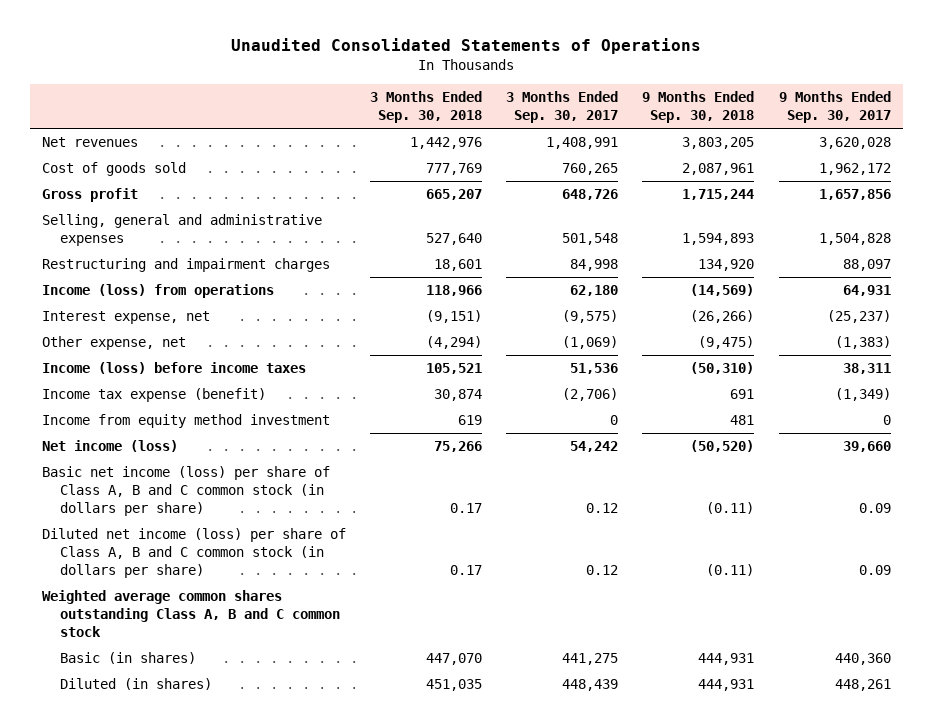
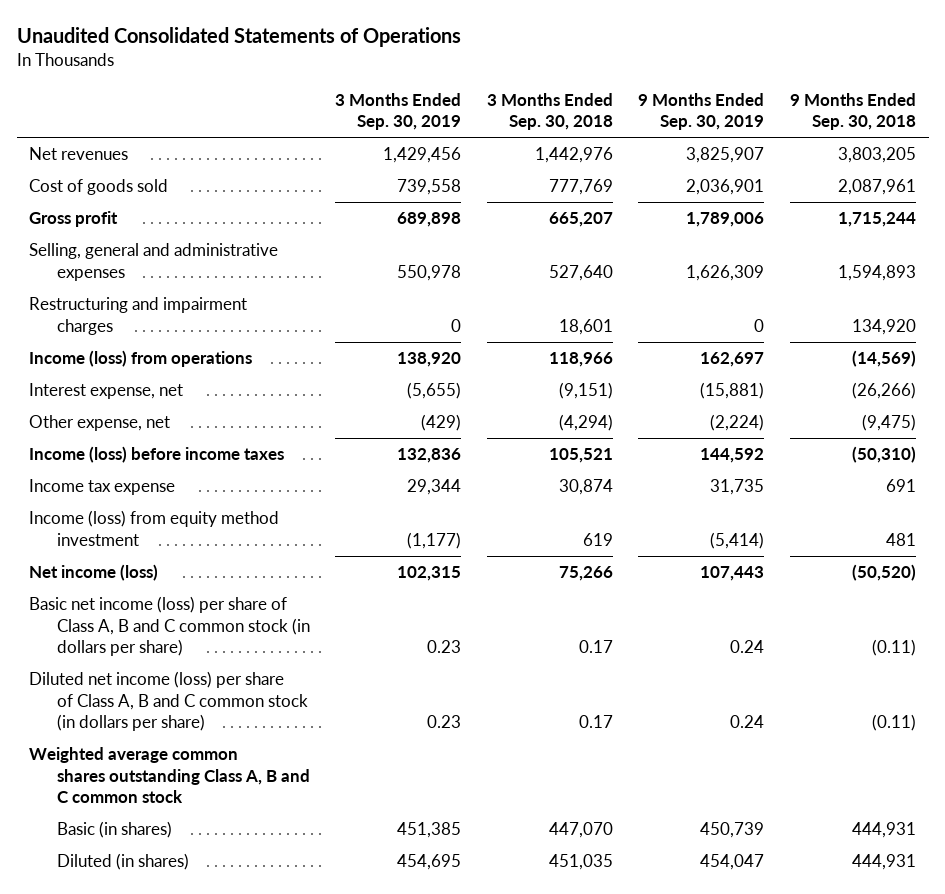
- | 3 Months Ended Sep. 30, 2018 | 3 Months Ended Sep. 30, 2017 | 9 Months Ended Sep. 30, 2018 | 9 Months Ended Sep. 30, 2017
+ | 3 Months Ended Sep. 30, 2019 | 3 Months Ended Sep. 30, 2018 | 9 Months Ended Sep. 30, 2019 | 9 Months Ended Sep. 30, 2018
- Income tax expense (benefit) | 30,874 | (2,706) | 691 | (1,349)
- Income from equity method investment | 619 | 0 | 481 | 0
+ Income tax expense | 29,344 | 30,874 | 31,735 | 691
+ Income (loss) from equity method investment | (1,177) | 619 | (5,414) | 481

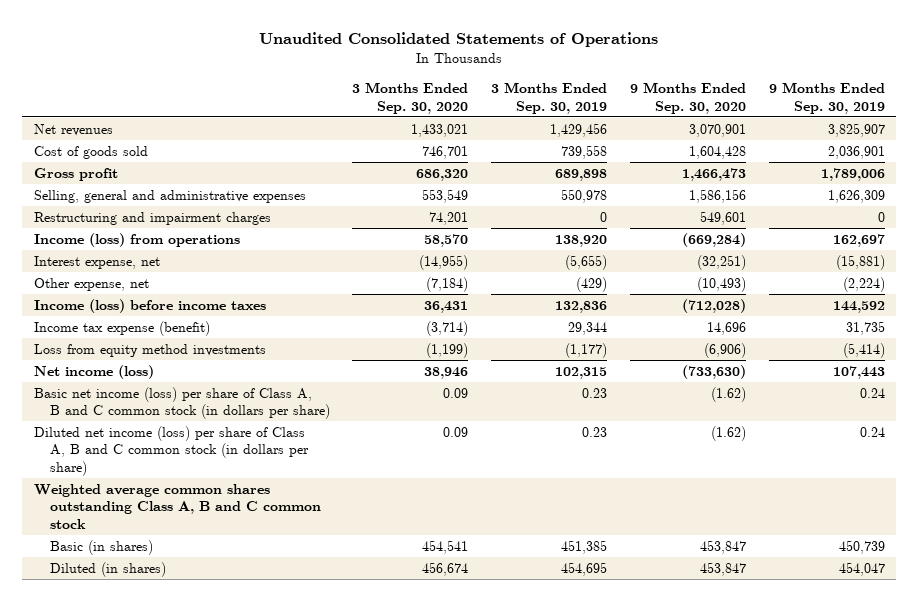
- | 3 Months Ended Sep. 30, 2019 | 3 Months Ended Sep. 30, 2018 | 9 Months Ended Sep. 30, 2019 | 9 Months Ended Sep. 30, 2018
+ | 3 Months Ended Sep. 30, 2020 | 3 Months Ended Sep. 30, 2019 | 9 Months Ended Sep. 30, 2020 | 9 Months Ended Sep. 30, 2019
- Income tax expense | 29,344 | 30,874 | 31,735 | 691
- Income (loss) from equity method investment | (1,177) | 619 | (5,414) | 481
+ Income tax expense (benefit) | (3,714) | 29,344 | 14,696 | 31,735
+ Loss from equity method investments | (1,199) | (1,177) | (6,906) | (5,414)

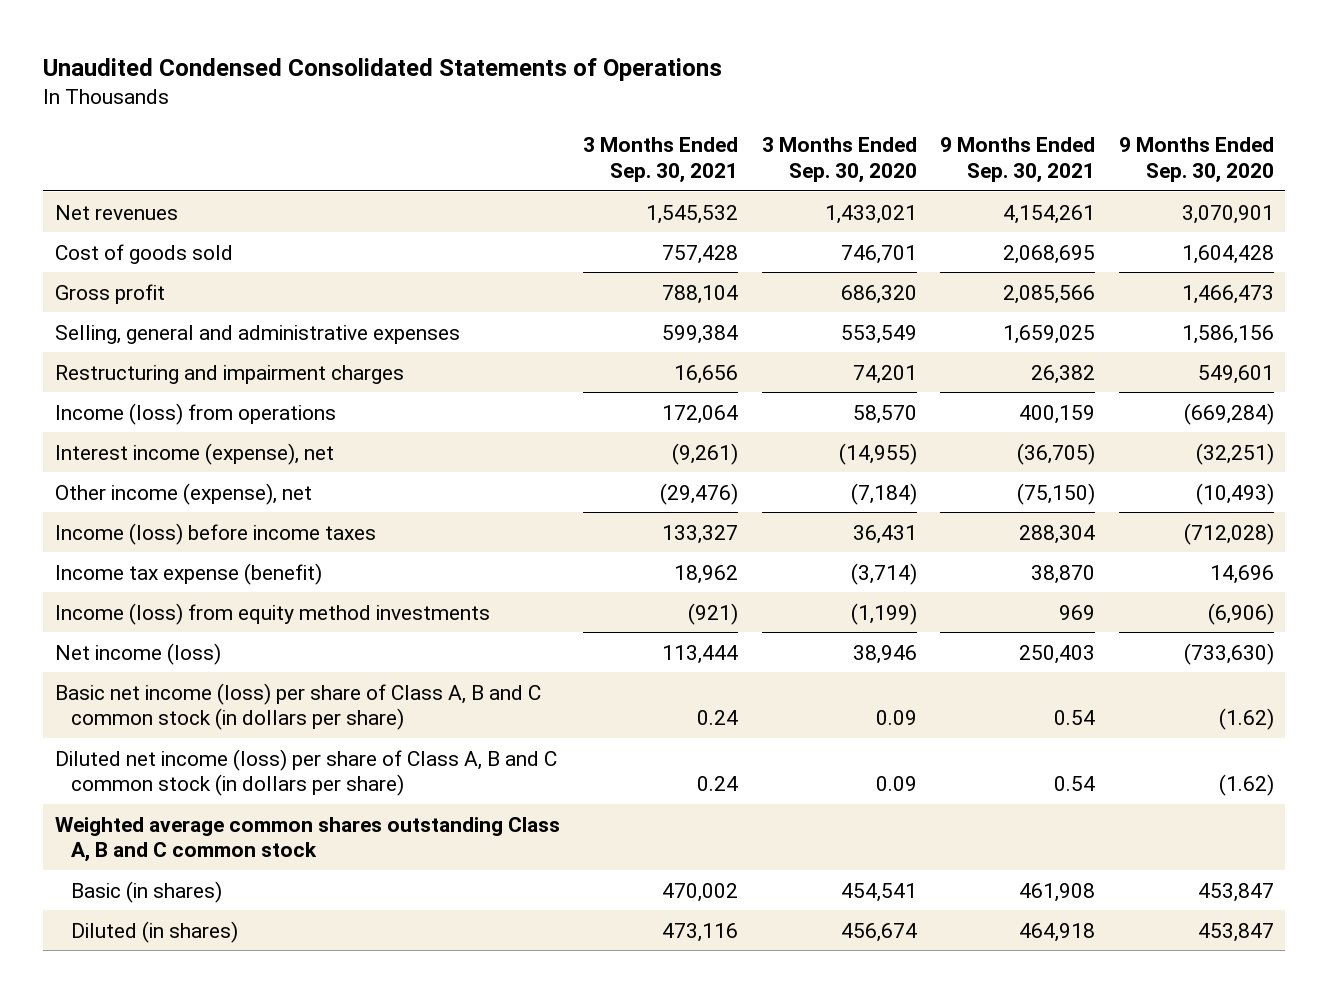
- Unaudited Consolidated Statements of Operations
+ Unaudited Condensed Consolidated Statements of Operations
- | 3 Months Ended Sep. 30, 2020 | 3 Months Ended Sep. 30, 2019 | 9 Months Ended Sep. 30, 2020 | 9 Months Ended Sep. 30, 2019
+ | 3 Months Ended Sep. 30, 2021 | 3 Months Ended Sep. 30, 2020 | 9 Months Ended Sep. 30, 2021 | 9 Months Ended Sep. 30, 2020
- Interest expense, net | (14,955) | (5,655) | (32,251) | (15,881)
- Other expense, net | (7,184) | (429) | (10,493) | (2,224)
+ Interest income (expense), net | (9,261) | (14,955) | (36,705) | (32,251)
+ Other income (expense), net | (29,476) | (7,184) | (75,150) | (10,493)
- Loss from equity method investments | (1,199) | (1,177) | (6,906) | (5,414)
+ Income (loss) from equity method investments | (921) | (1,199) | 969 | (6,906)

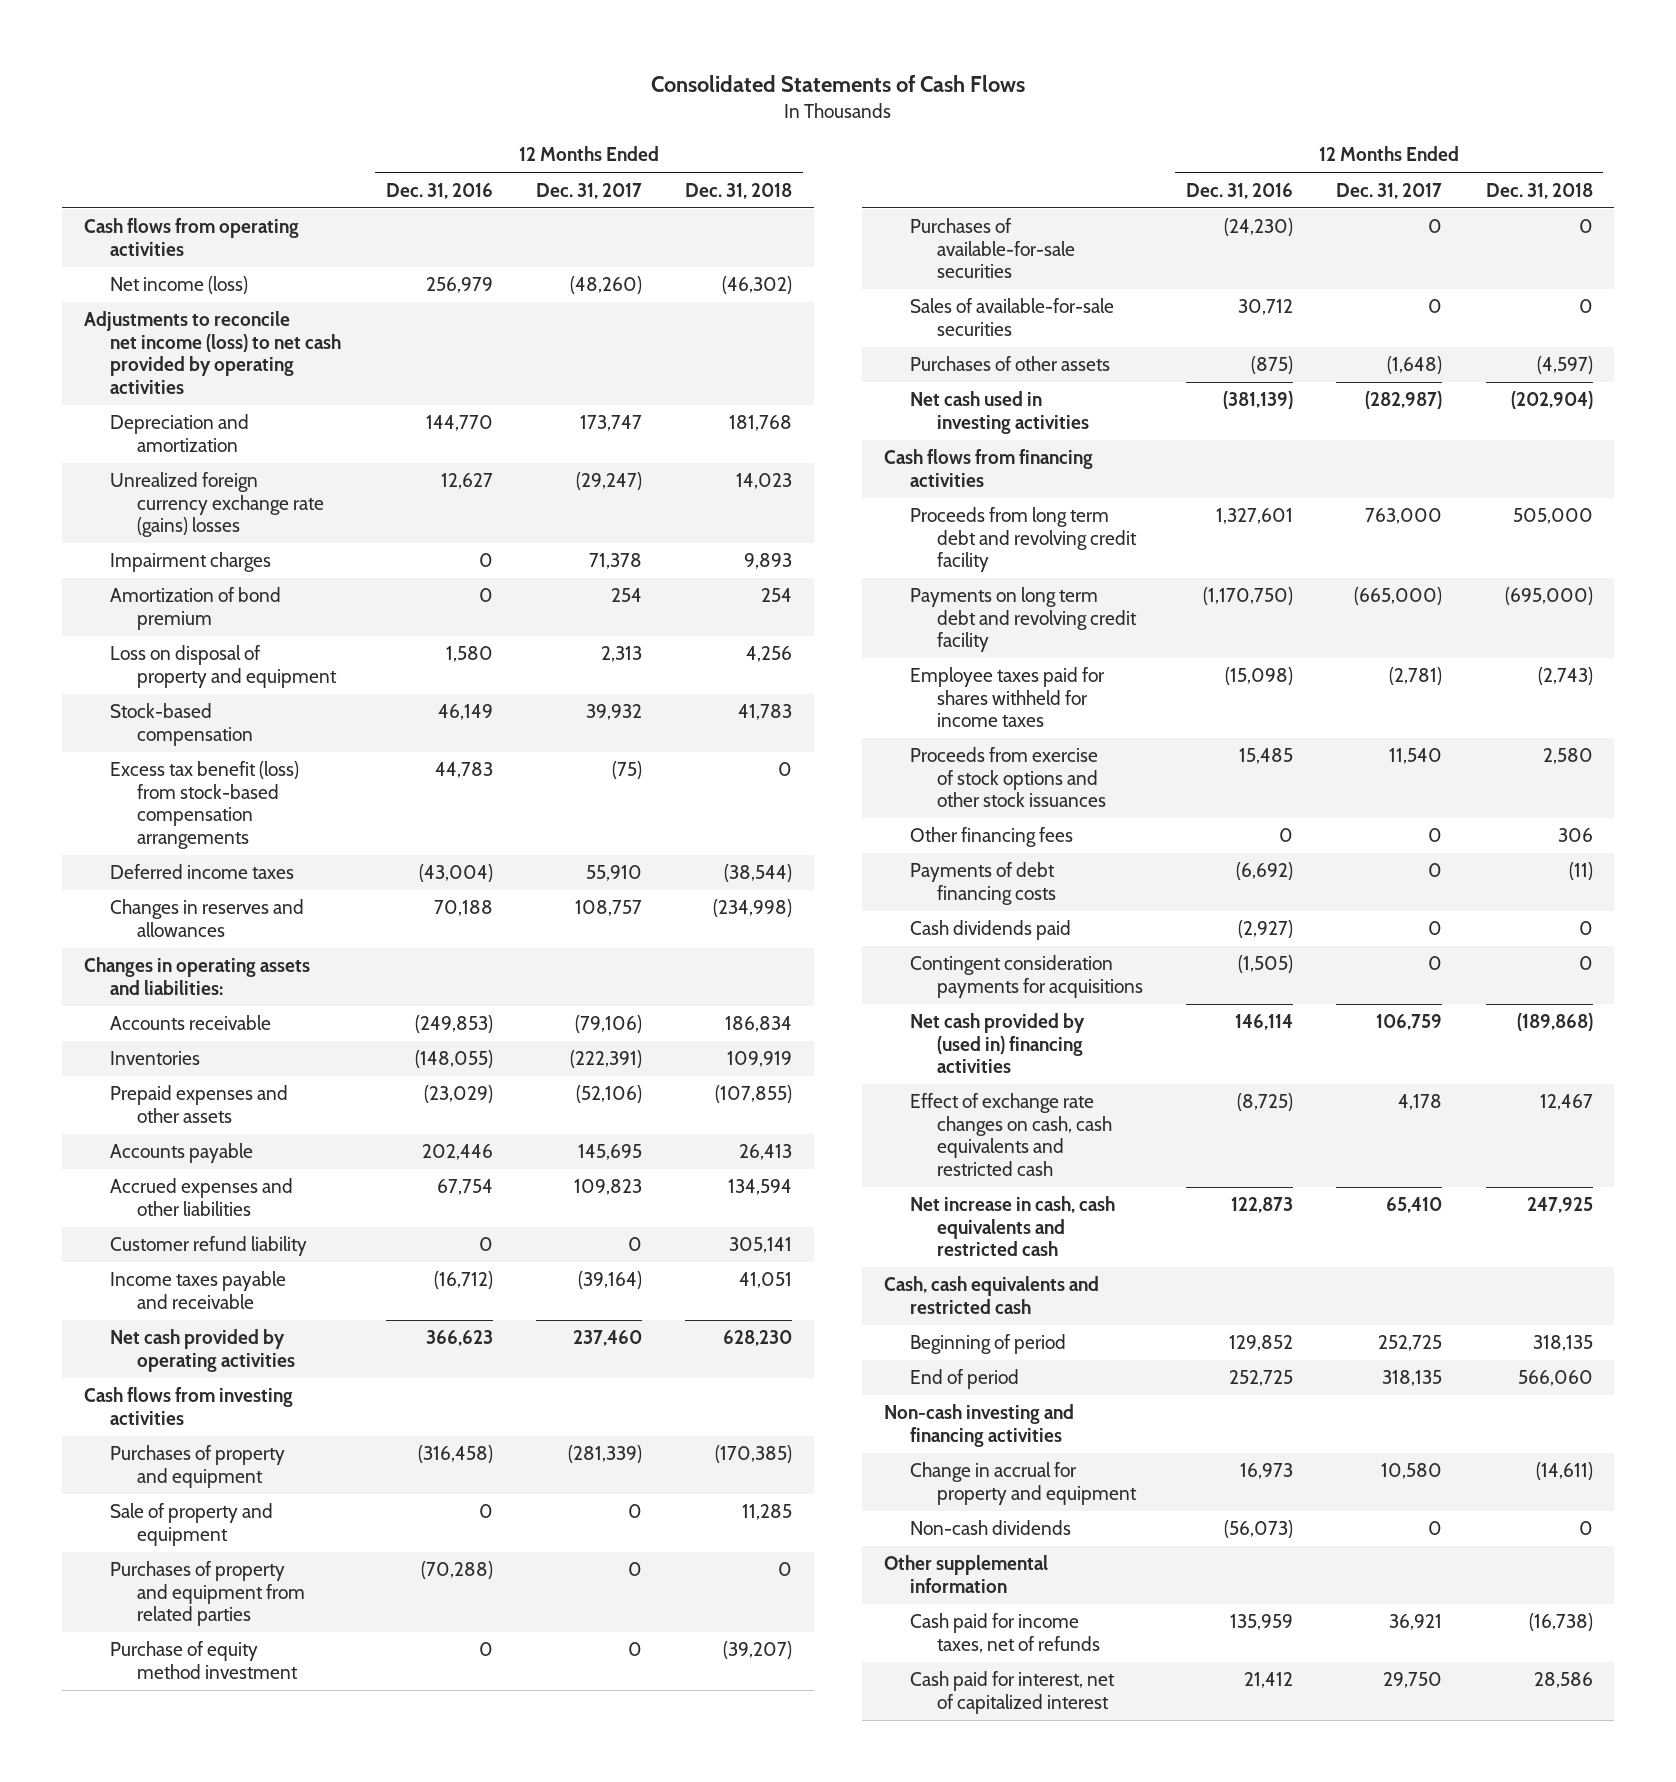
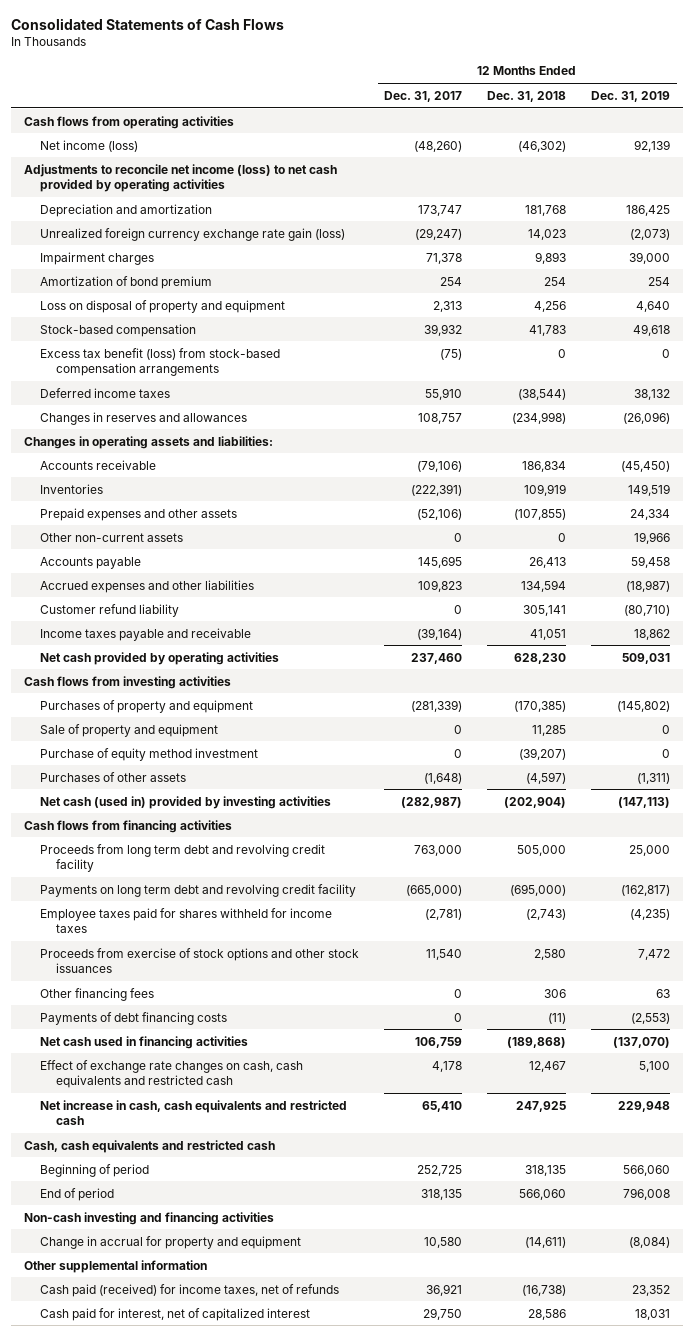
- | 12 Months Ended Dec. 31, 2016 | 12 Months Ended Dec. 31, 2017 | 12 Months Ended Dec. 31, 2018
+ | 12 Months Ended Dec. 31, 2017 | 12 Months Ended Dec. 31, 2018 | 12 Months Ended Dec. 31, 2019
- Unrealized foreign currency exchange rate (gains) losses | 12,627 | (29,247) | 14,023
+ Unrealized foreign currency exchange rate gain (loss) | (29,247) | 14,023 | (2,073)
+ Other non-current assets | 0 | 0 | 19,966
- Purchases of property and equipment from related parties | (70,288) | 0 | 0
- Purchases of available-for-sale securities | (24,230) | 0 | 0
- Sales of available-for-sale securities | 30,712 | 0 | 0
- Net cash used in investing activities | (381,139) | (282,987) | (202,904)
+ Net cash (used in) provided by investing activities | (282,987) | (202,904) | (147,113)
- Cash dividends paid | (2,927) | 0 | 0
- Contingent consideration payments for acquisitions | (1,505) | 0 | 0
- Net cash provided by (used in) financing activities | 146,114 | 106,759 | (189,868)
+ Net cash used in financing activities | 106,759 | (189,868) | (137,070)
- Non-cash dividends | (56,073) | 0 | 0
- Cash paid for income taxes, net of refunds | 135,959 | 36,921 | (16,738)
+ Cash paid (received) for income taxes, net of refunds | 36,921 | (16,738) | 23,352

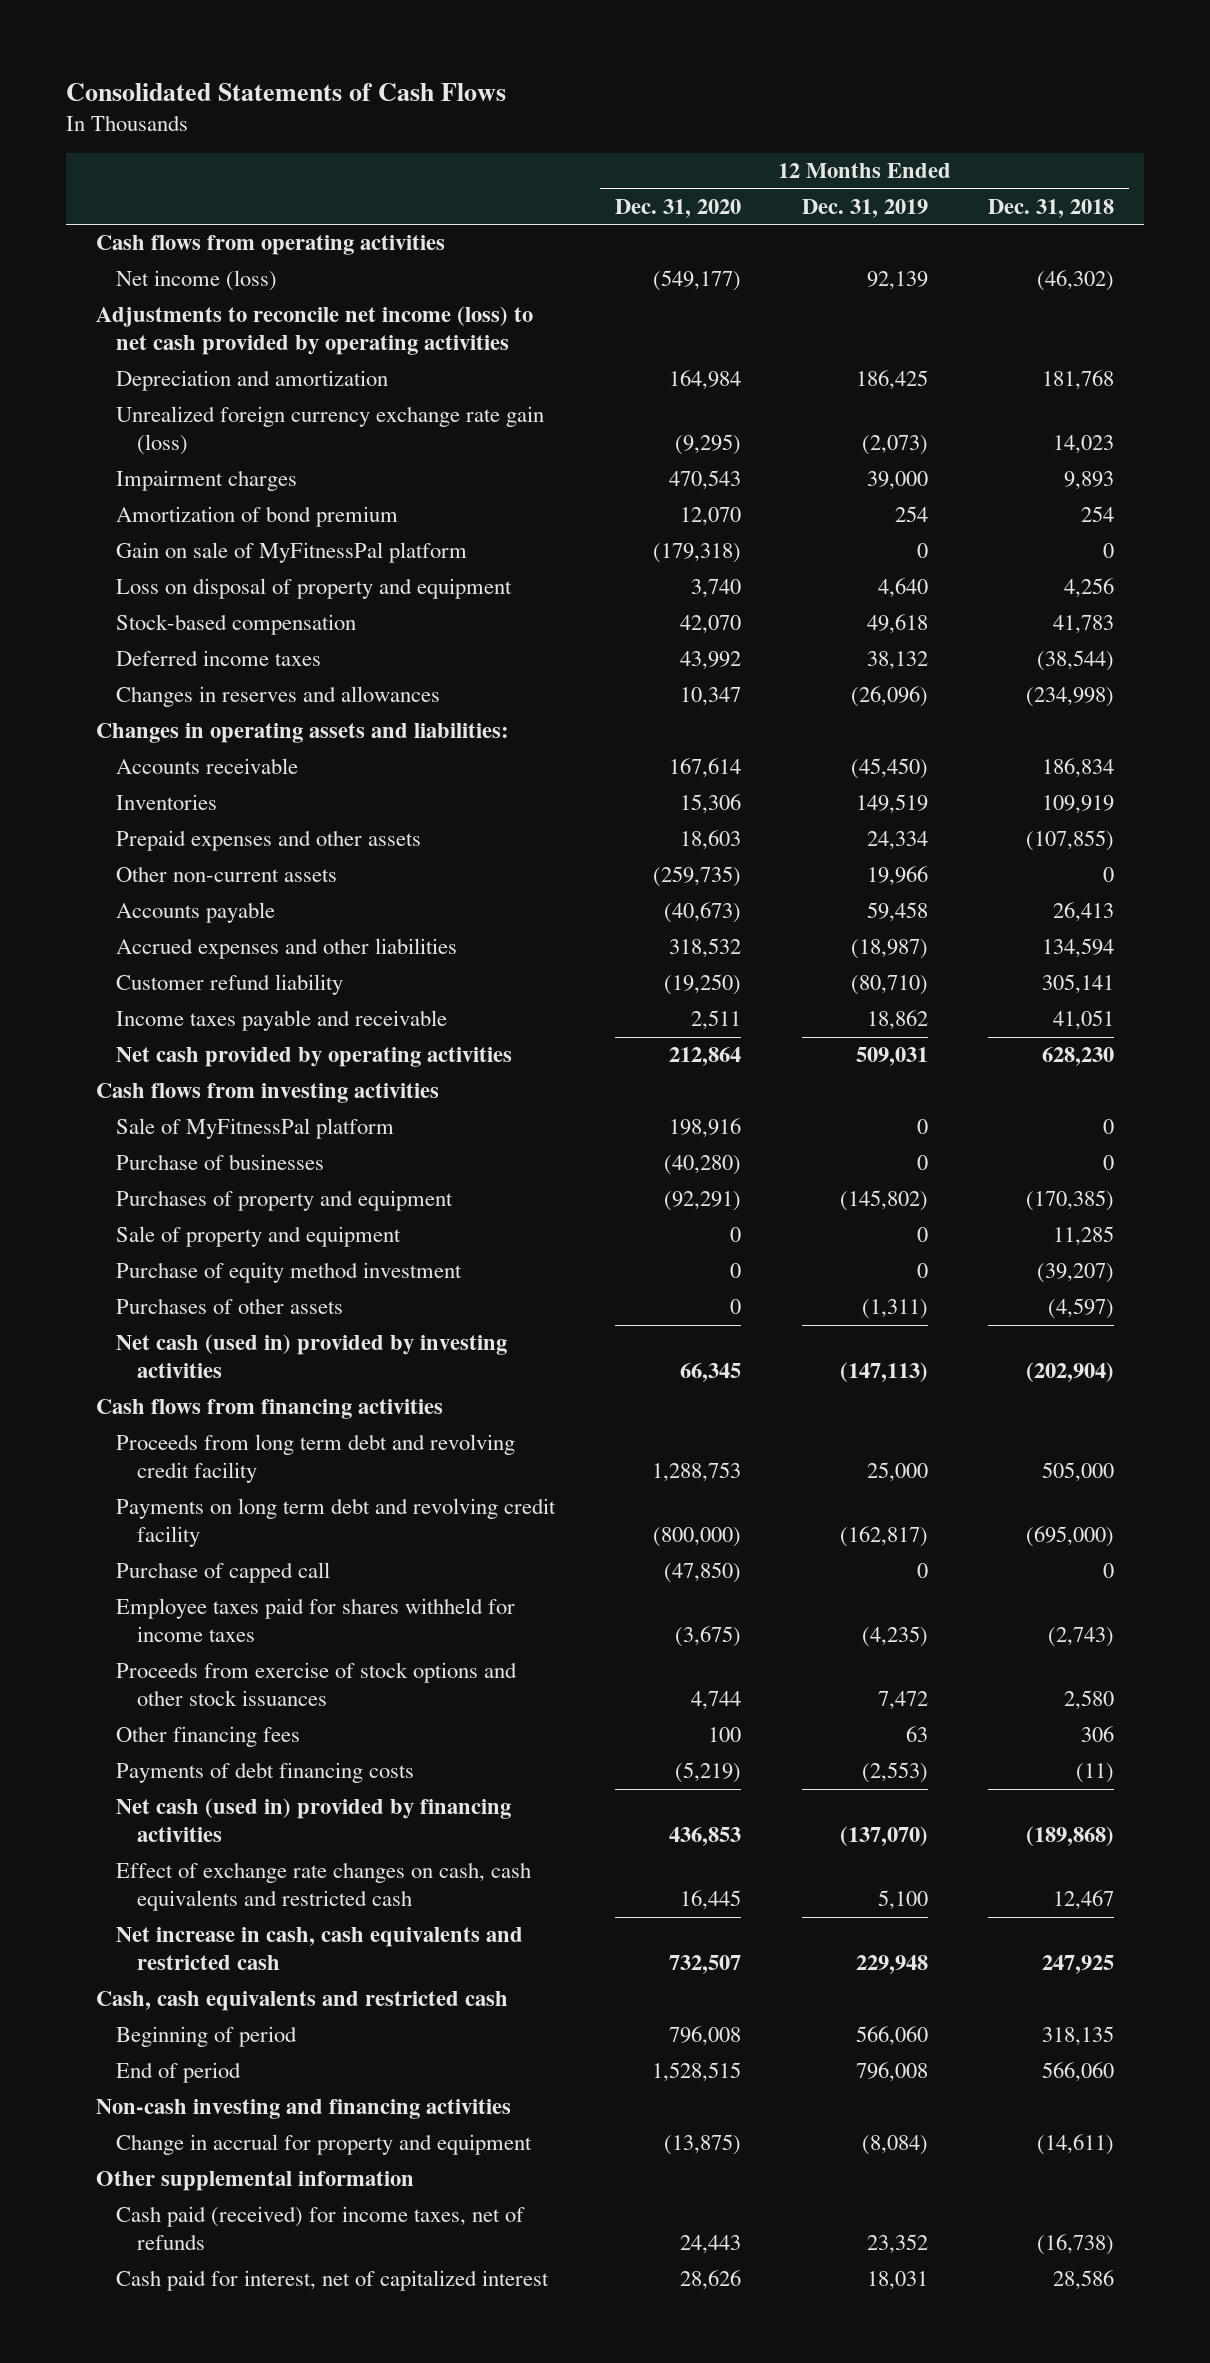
- | 12 Months Ended Dec. 31, 2017 | 12 Months Ended Dec. 31, 2018 | 12 Months Ended Dec. 31, 2019
+ | 12 Months Ended Dec. 31, 2020 | 12 Months Ended Dec. 31, 2019 | 12 Months Ended Dec. 31, 2018
+ Gain on sale of MyFitnessPal platform | (179,318) | 0 | 0
- Excess tax benefit (loss) from stock-based compensation arrangements | (75) | 0 | 0
+ Sale of MyFitnessPal platform | 198,916 | 0 | 0
+ Purchase of businesses | (40,280) | 0 | 0
+ Purchase of capped call | (47,850) | 0 | 0
- Net cash used in financing activities | 106,759 | (189,868) | (137,070)
+ Net cash (used in) provided by financing activities | 436,853 | (137,070) | (189,868)

